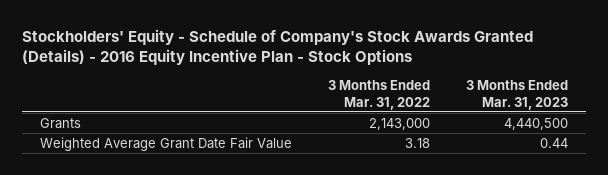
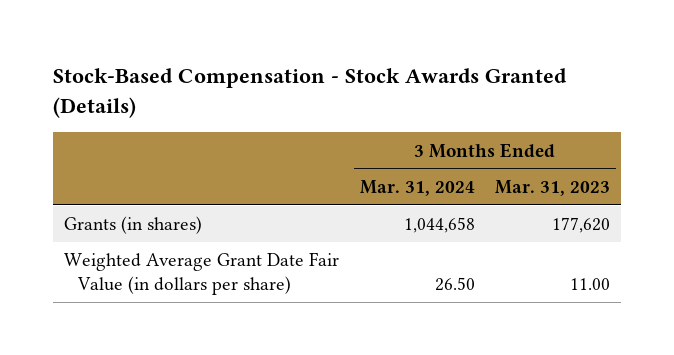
- Stockholders' Equity - Schedule of Company's Stock Awards Granted (Details) - 2016 Equity Incentive Plan - Stock Options
+ Stock-Based Compensation - Stock Awards Granted (Details)
- | 3 Months Ended Mar. 31, 2022 | 3 Months Ended Mar. 31, 2023
+ | 3 Months Ended Mar. 31, 2024 | 3 Months Ended Mar. 31, 2023
- Grants | 2,143,000 | 4,440,500
- Weighted Average Grant Date Fair Value | 3.18 | 0.44
+ Grants (in shares) | 1,044,658 | 177,620
+ Weighted Average Grant Date Fair Value (in dollars per share) | 26.50 | 11.00

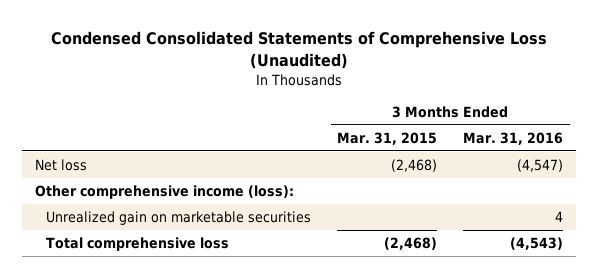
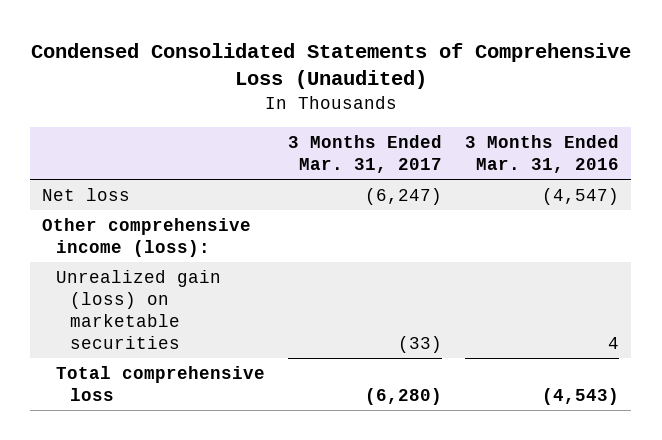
- | 3 Months Ended Mar. 31, 2015 | 3 Months Ended Mar. 31, 2016
+ | 3 Months Ended Mar. 31, 2017 | 3 Months Ended Mar. 31, 2016
- Unrealized gain on marketable securities | | 4
+ Unrealized gain (loss) on marketable securities | (33) | 4

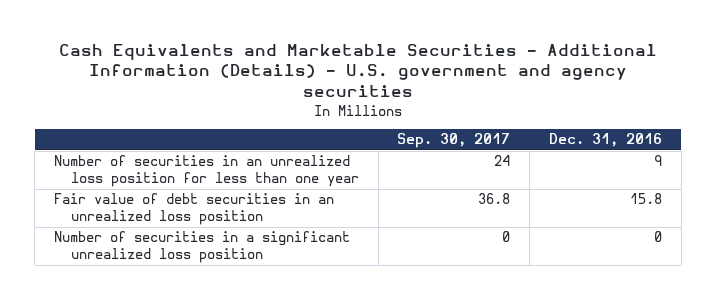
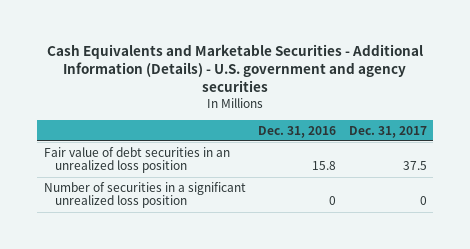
- | Sep. 30, 2017 | Dec. 31, 2016
+ | Dec. 31, 2016 | Dec. 31, 2017
- Number of securities in an unrealized loss position for less than one year | 24 | 9

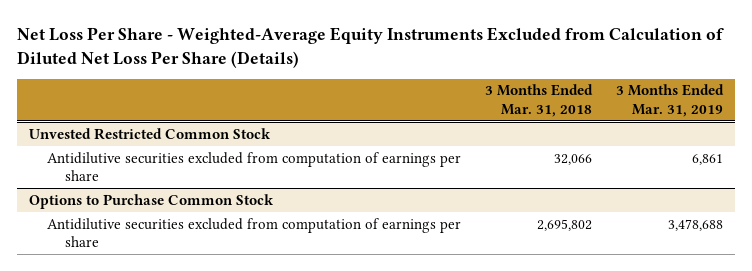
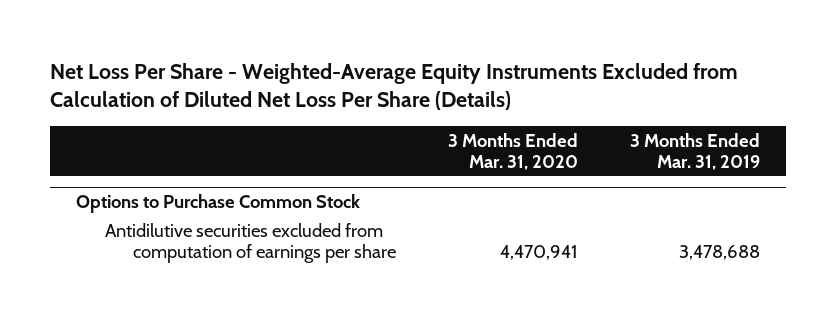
- | 3 Months Ended Mar. 31, 2018 | 3 Months Ended Mar. 31, 2019
+ | 3 Months Ended Mar. 31, 2020 | 3 Months Ended Mar. 31, 2019
- Unvested Restricted Common Stock
- Antidilutive securities excluded from computation of earnings per share | 32,066 | 6,861

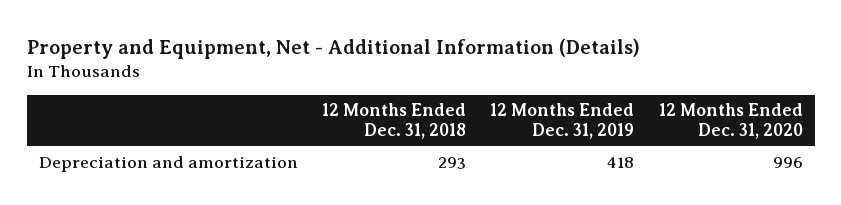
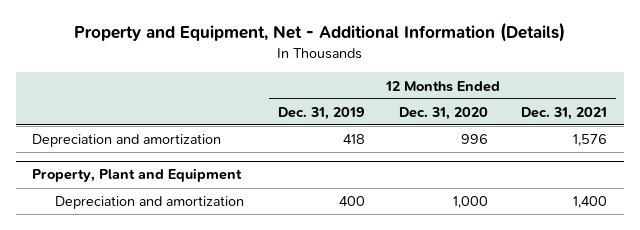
- | 12 Months Ended Dec. 31, 2018 | 12 Months Ended Dec. 31, 2019 | 12 Months Ended Dec. 31, 2020
+ | 12 Months Ended Dec. 31, 2019 | 12 Months Ended Dec. 31, 2020 | 12 Months Ended Dec. 31, 2021
+ Property, Plant and Equipment
+ Depreciation and amortization | 400 | 1,000 | 1,400

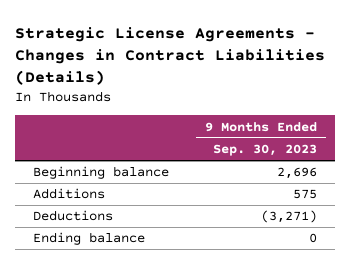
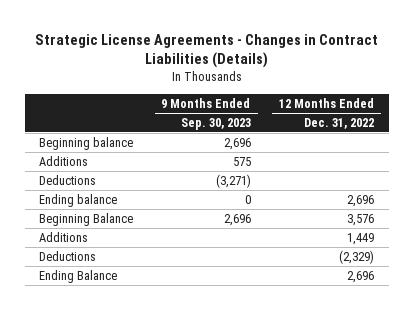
- | 9 Months Ended Sep. 30, 2023
+ | 9 Months Ended Sep. 30, 2023 | 12 Months Ended Dec. 31, 2022
+ Beginning Balance | 2,696 | 3,576
+ Additions | | 1,449
+ Deductions | | (2,329)
+ Ending Balance | | 2,696

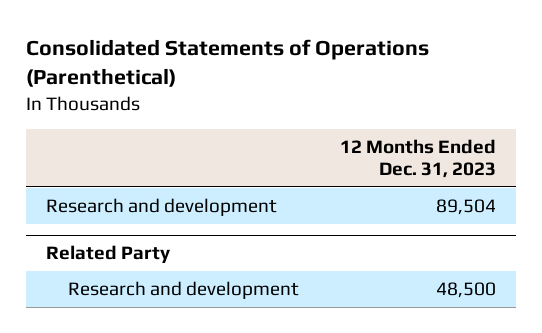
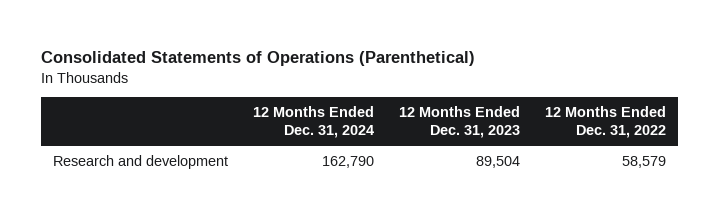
- | 12 Months Ended Dec. 31, 2023
+ | 12 Months Ended Dec. 31, 2024 | 12 Months Ended Dec. 31, 2023 | 12 Months Ended Dec. 31, 2022
- Related Party
- Research and development | 48,500

